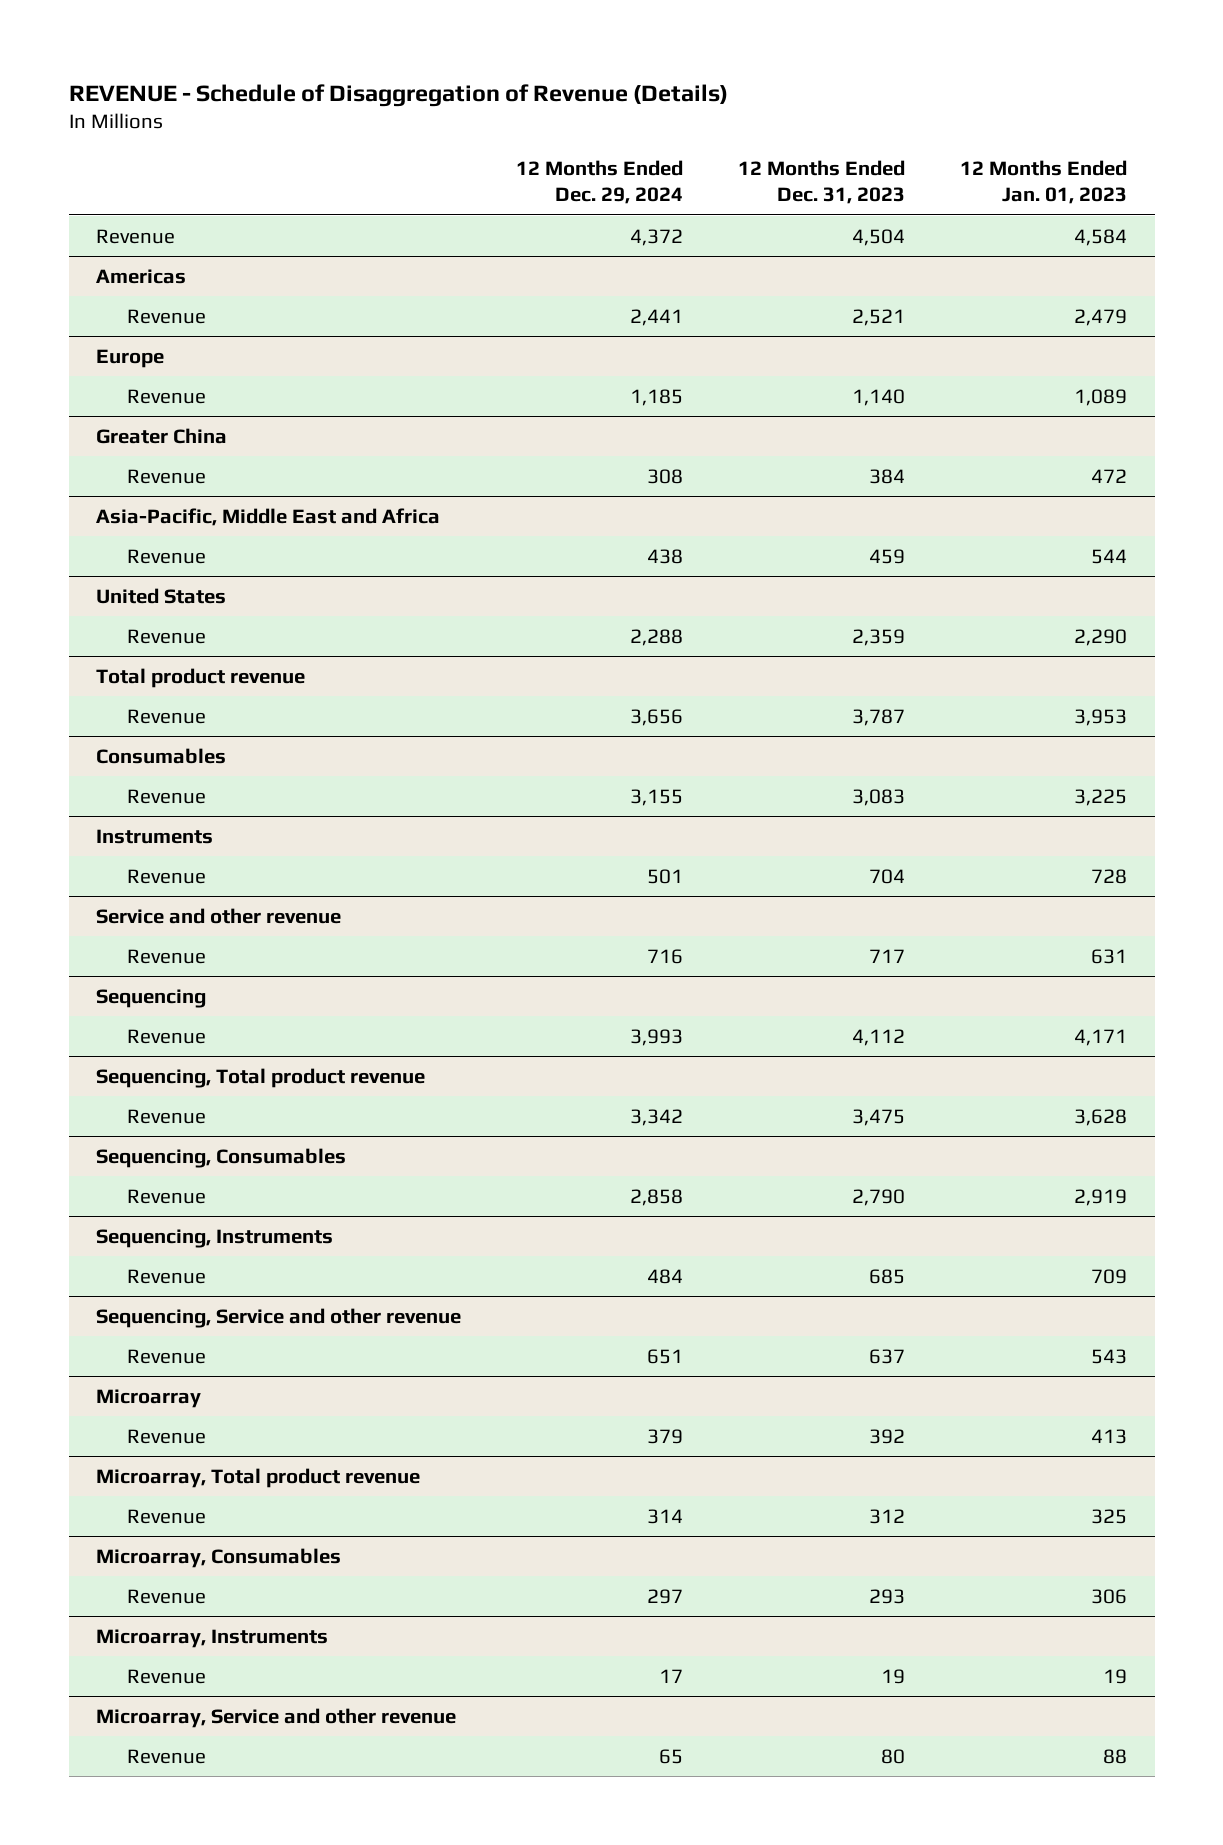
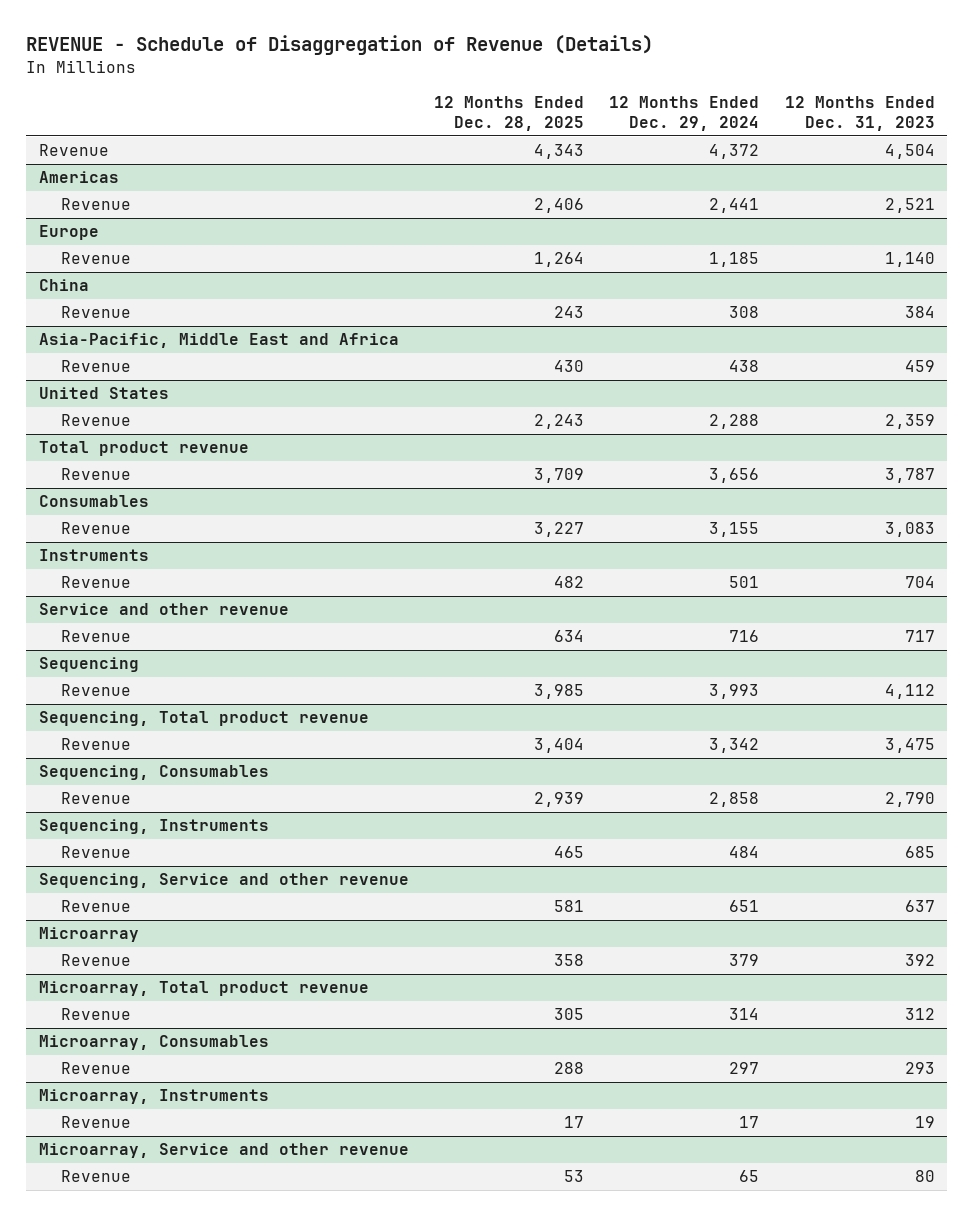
- | 12 Months Ended Dec. 29, 2024 | 12 Months Ended Dec. 31, 2023 | 12 Months Ended Jan. 01, 2023
+ | 12 Months Ended Dec. 28, 2025 | 12 Months Ended Dec. 29, 2024 | 12 Months Ended Dec. 31, 2023
- Greater China
+ China

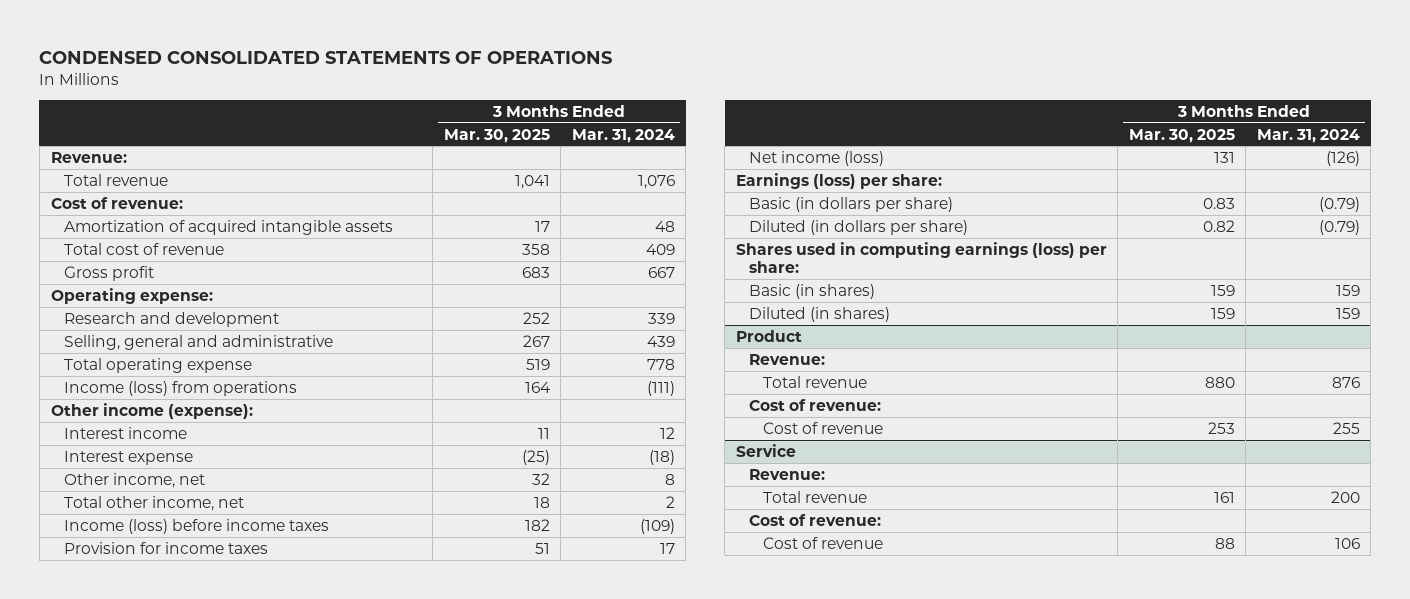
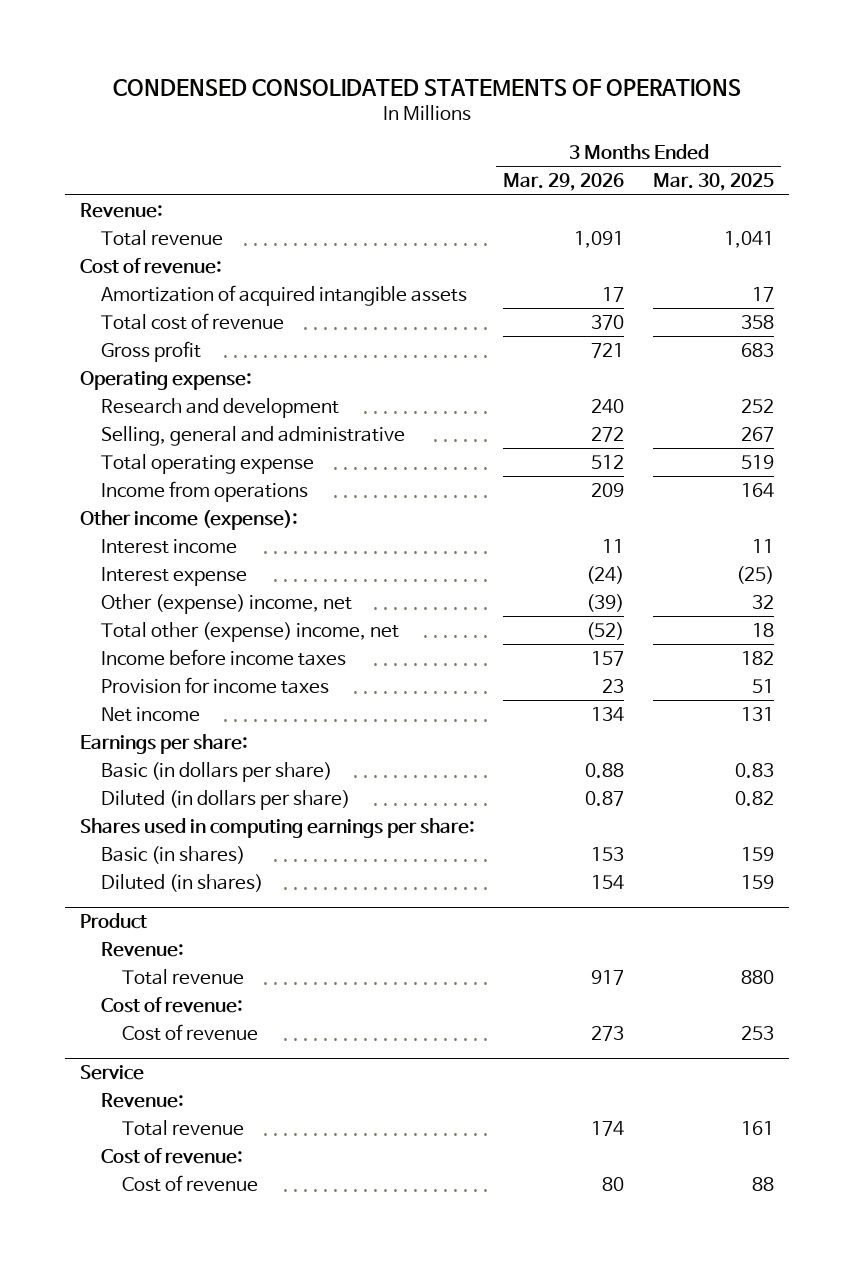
- | 3 Months Ended Mar. 30, 2025 | 3 Months Ended Mar. 31, 2024
+ | 3 Months Ended Mar. 29, 2026 | 3 Months Ended Mar. 30, 2025
- Income (loss) from operations | 164 | (111)
+ Income from operations | 209 | 164
- Other income, net | 32 | 8
- Total other income, net | 18 | 2
- Income (loss) before income taxes | 182 | (109)
+ Other (expense) income, net | (39) | 32
+ Total other (expense) income, net | (52) | 18
+ Income before income taxes | 157 | 182
- Net income (loss) | 131 | (126)
- Earnings (loss) per share:
+ Net income | 134 | 131
+ Earnings per share:
- Shares used in computing earnings (loss) per share:
+ Shares used in computing earnings per share:

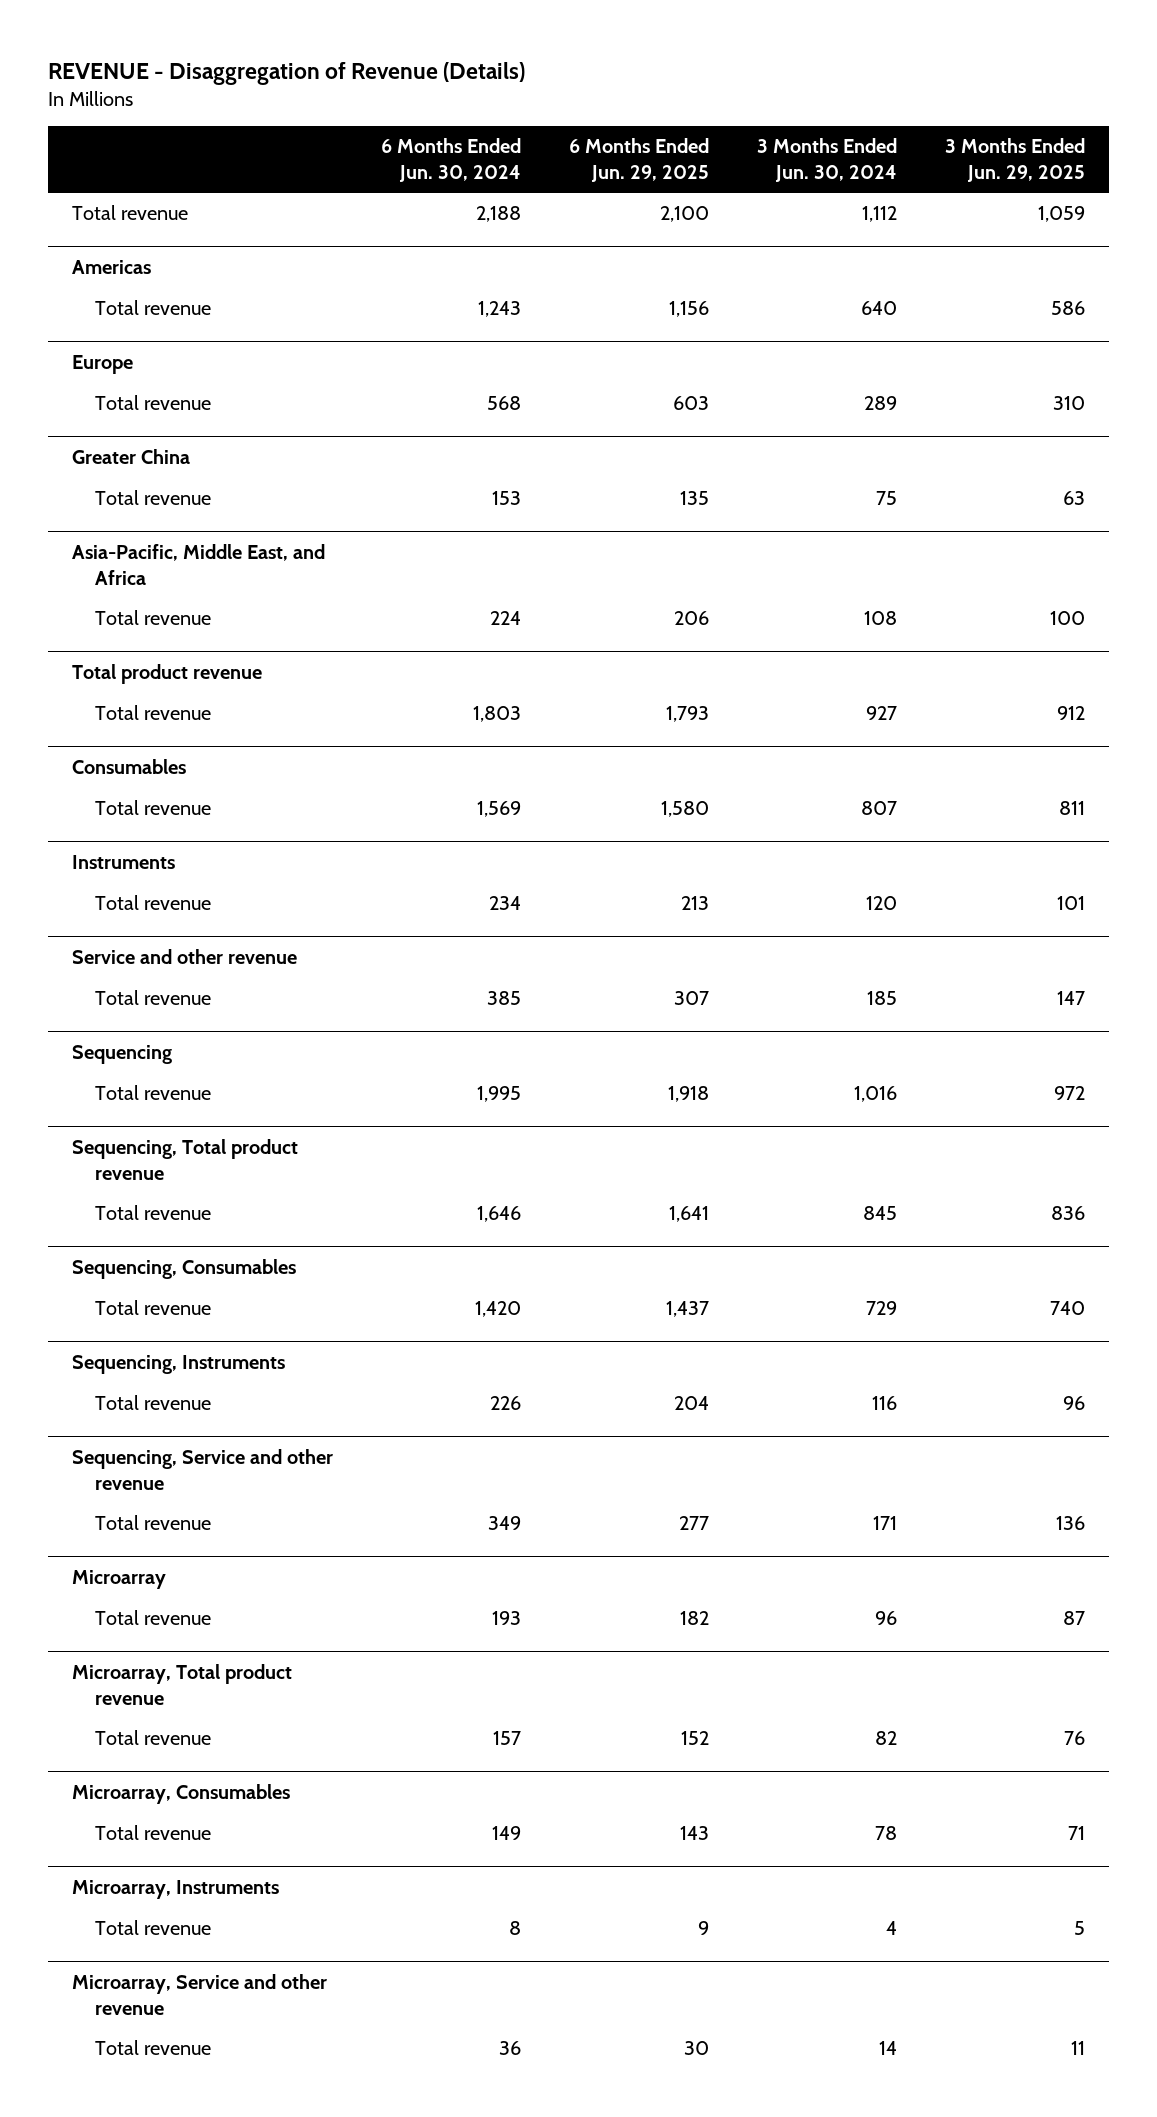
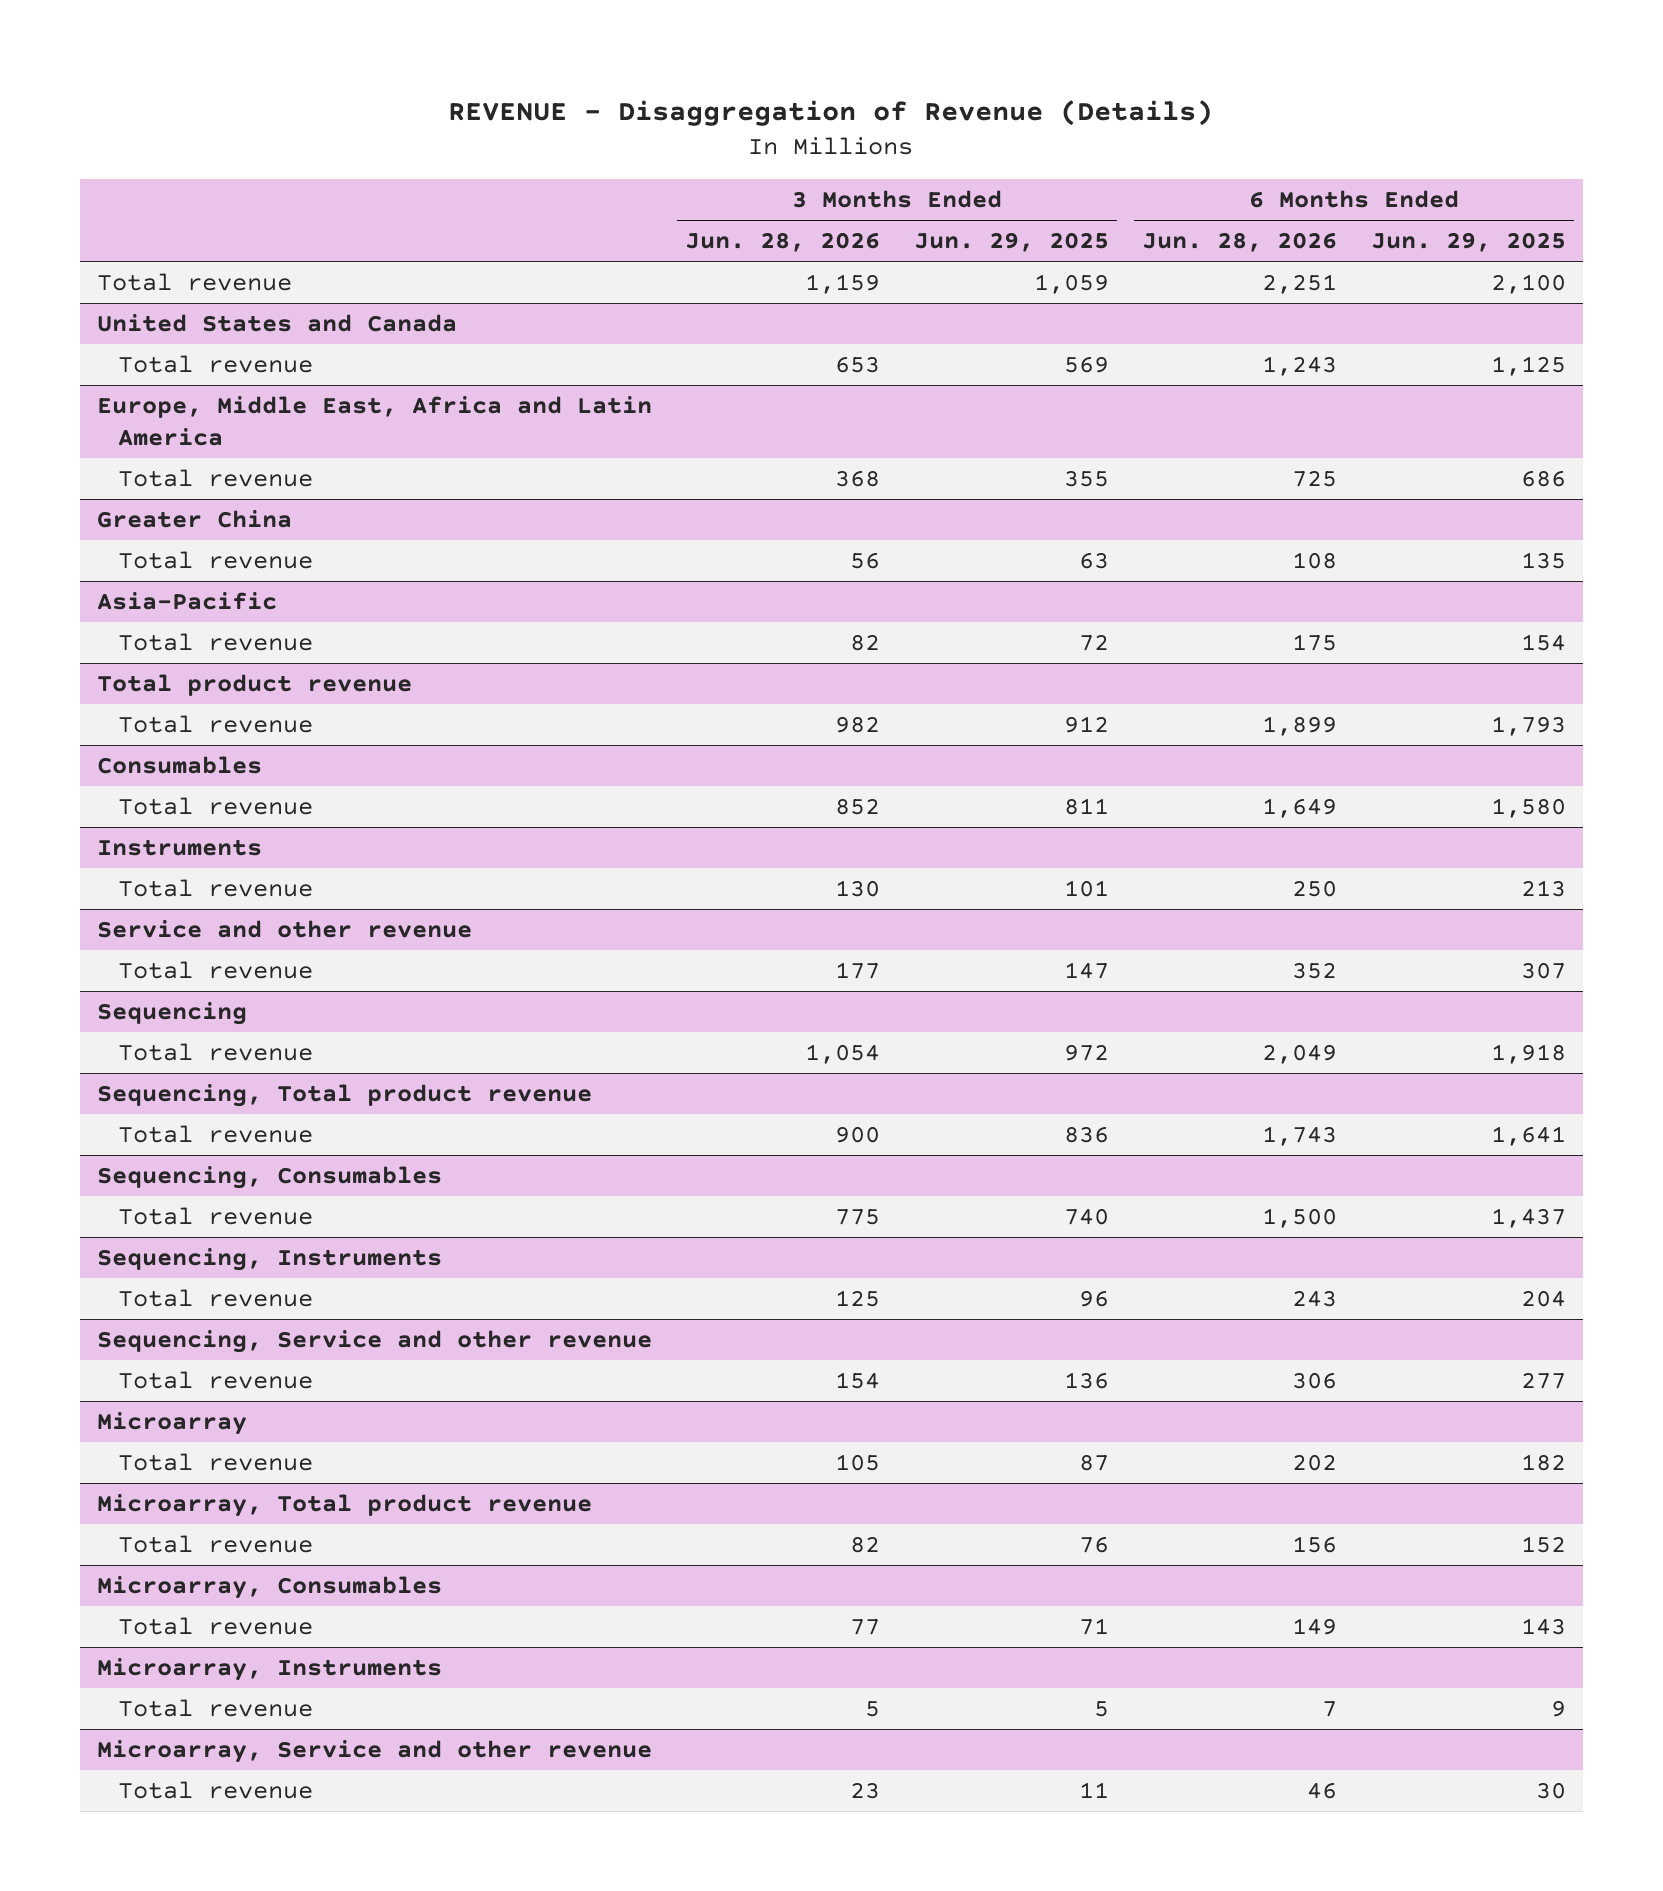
- | 6 Months Ended Jun. 30, 2024 | 6 Months Ended Jun. 29, 2025 | 3 Months Ended Jun. 30, 2024 | 3 Months Ended Jun. 29, 2025
+ | 3 Months Ended Jun. 28, 2026 | 3 Months Ended Jun. 29, 2025 | 6 Months Ended Jun. 28, 2026 | 6 Months Ended Jun. 29, 2025
- Americas
- Total revenue | 1,243 | 1,156 | 640 | 586
- Europe
- Total revenue | 568 | 603 | 289 | 310
+ United States and Canada
+ Total revenue | 653 | 569 | 1,243 | 1,125
+ Europe, Middle East, Africa and Latin America
+ Total revenue | 368 | 355 | 725 | 686
- Asia-Pacific, Middle East, and Africa
- Total revenue | 224 | 206 | 108 | 100
+ Asia-Pacific
+ Total revenue | 82 | 72 | 175 | 154

